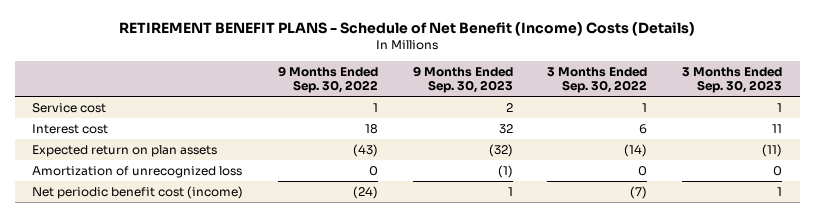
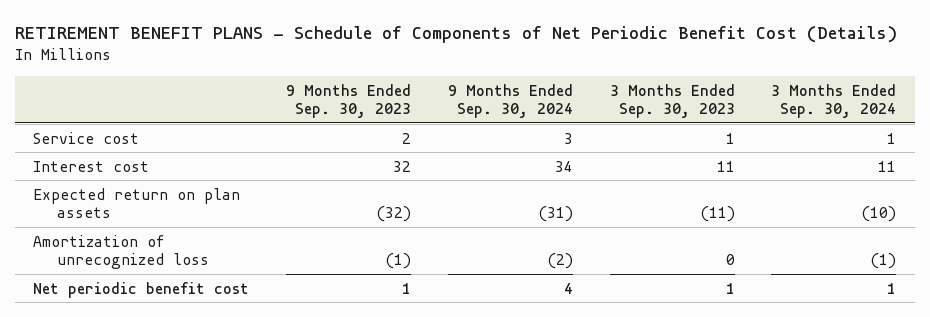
- RETIREMENT BENEFIT PLANS - Schedule of Net Benefit (Income) Costs (Details)
+ RETIREMENT BENEFIT PLANS - Schedule of Components of Net Periodic Benefit Cost (Details)
- | 9 Months Ended Sep. 30, 2022 | 9 Months Ended Sep. 30, 2023 | 3 Months Ended Sep. 30, 2022 | 3 Months Ended Sep. 30, 2023
+ | 9 Months Ended Sep. 30, 2023 | 9 Months Ended Sep. 30, 2024 | 3 Months Ended Sep. 30, 2023 | 3 Months Ended Sep. 30, 2024
- Net periodic benefit cost (income) | (24) | 1 | (7) | 1
+ Net periodic benefit cost | 1 | 4 | 1 | 1

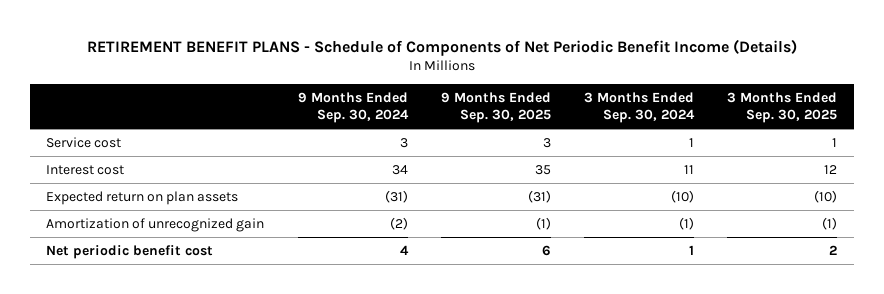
- RETIREMENT BENEFIT PLANS - Schedule of Components of Net Periodic Benefit Cost (Details)
+ RETIREMENT BENEFIT PLANS - Schedule of Components of Net Periodic Benefit Income (Details)
- | 9 Months Ended Sep. 30, 2023 | 9 Months Ended Sep. 30, 2024 | 3 Months Ended Sep. 30, 2023 | 3 Months Ended Sep. 30, 2024
+ | 9 Months Ended Sep. 30, 2024 | 9 Months Ended Sep. 30, 2025 | 3 Months Ended Sep. 30, 2024 | 3 Months Ended Sep. 30, 2025
- Amortization of unrecognized loss | (1) | (2) | 0 | (1)
+ Amortization of unrecognized gain | (2) | (1) | (1) | (1)

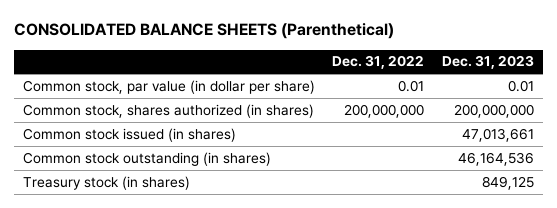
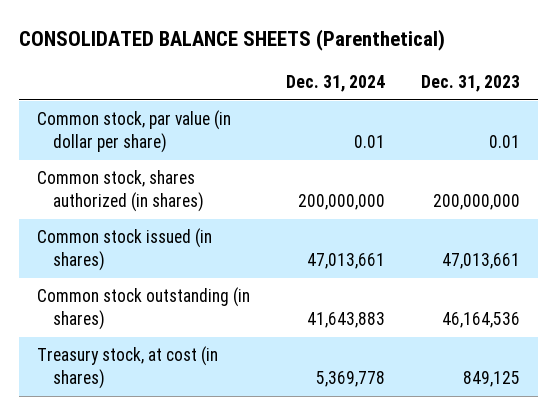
- | Dec. 31, 2022 | Dec. 31, 2023
+ | Dec. 31, 2024 | Dec. 31, 2023
- Treasury stock (in shares) | | 849,125
+ Treasury stock, at cost (in shares) | 5,369,778 | 849,125

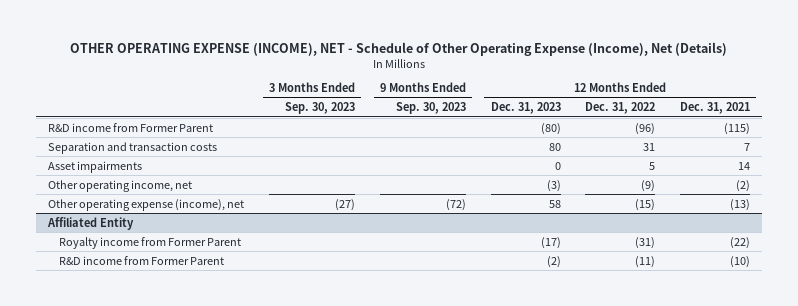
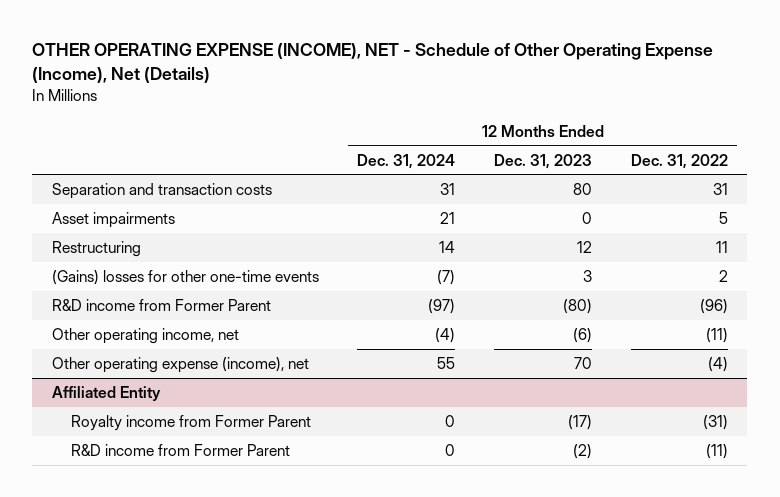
- | 3 Months Ended Sep. 30, 2023 | 9 Months Ended Sep. 30, 2023 | 12 Months Ended Dec. 31, 2023 | 12 Months Ended Dec. 31, 2022 | 12 Months Ended Dec. 31, 2021
+ | 12 Months Ended Dec. 31, 2024 | 12 Months Ended Dec. 31, 2023 | 12 Months Ended Dec. 31, 2022
- Other operating income, net | | | (3) | (9) | (2)
- Other operating expense (income), net | (27) | (72) | 58 | (15) | (13)
+ Restructuring | 14 | 12 | 11
+ (Gains) losses for other one-time events | (7) | 3 | 2
moved down: R&D income from Former Parent | (97) | (80) | (96)
+ Other operating income, net | (4) | (6) | (11)
+ Other operating expense (income), net | 55 | 70 | (4)

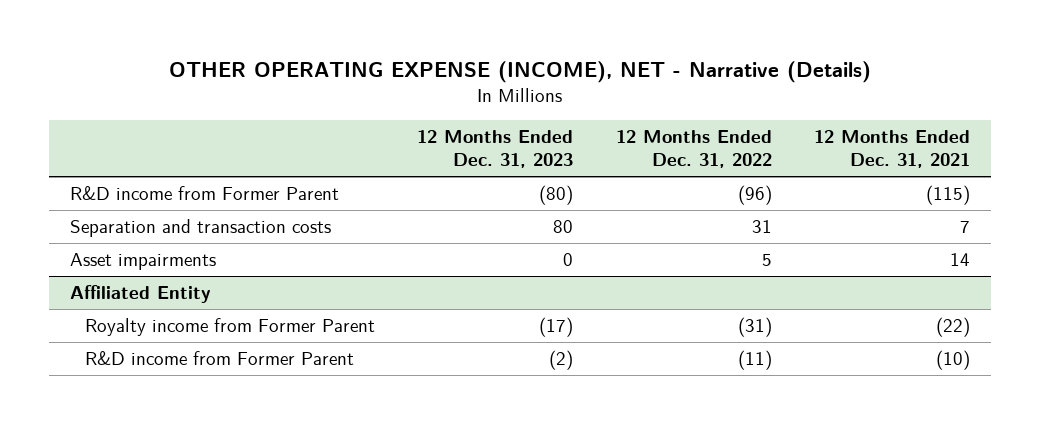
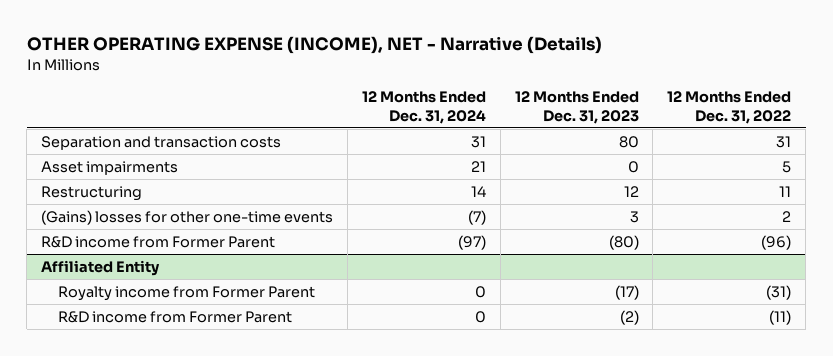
- | 12 Months Ended Dec. 31, 2023 | 12 Months Ended Dec. 31, 2022 | 12 Months Ended Dec. 31, 2021
+ | 12 Months Ended Dec. 31, 2024 | 12 Months Ended Dec. 31, 2023 | 12 Months Ended Dec. 31, 2022
+ Restructuring | 14 | 12 | 11
+ (Gains) losses for other one-time events | (7) | 3 | 2
moved down: R&D income from Former Parent | (97) | (80) | (96)

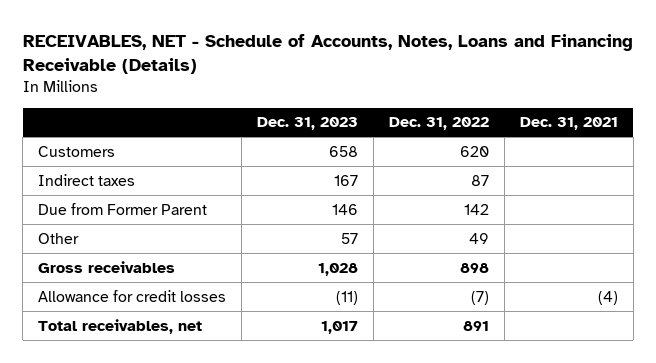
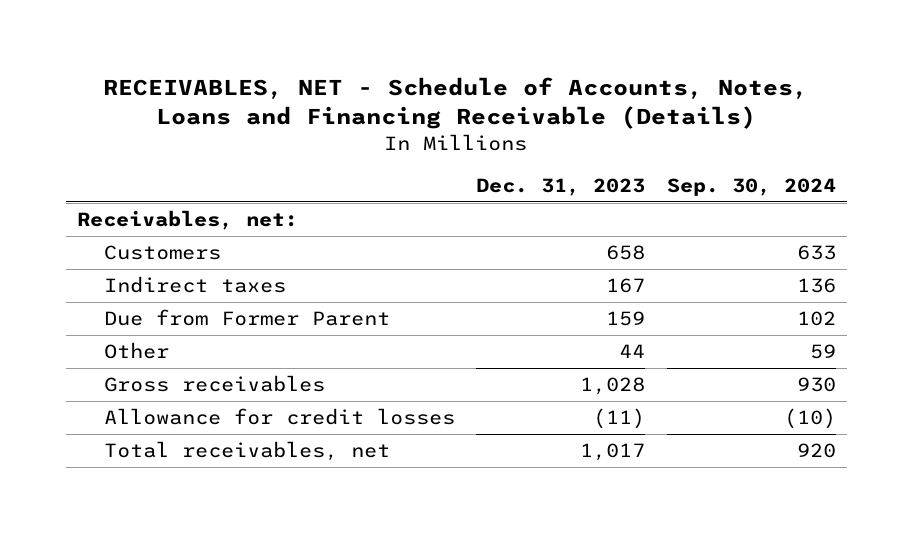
- | Dec. 31, 2023 | Dec. 31, 2022 | Dec. 31, 2021
+ | Dec. 31, 2023 | Sep. 30, 2024
+ Receivables, net:
- Due from Former Parent | 146 | 142 |
- Other | 57 | 49 |
+ Due from Former Parent | 159 | 102
+ Other | 44 | 59

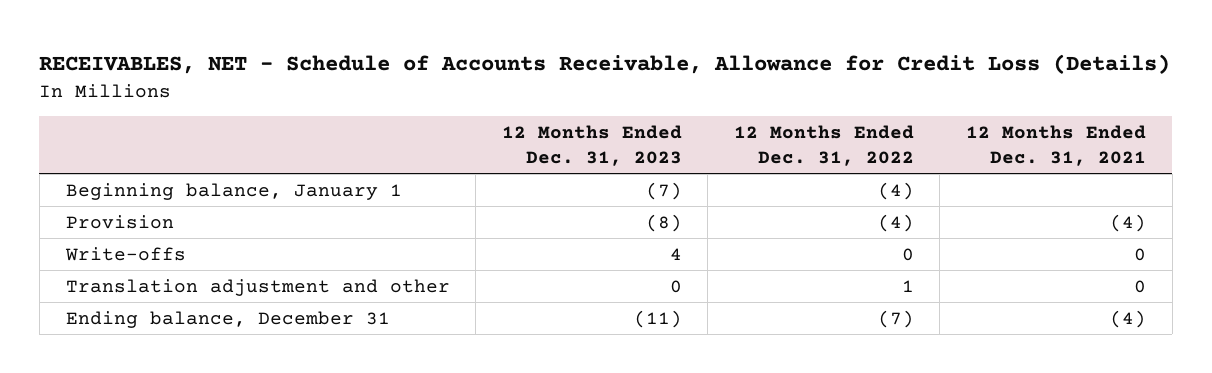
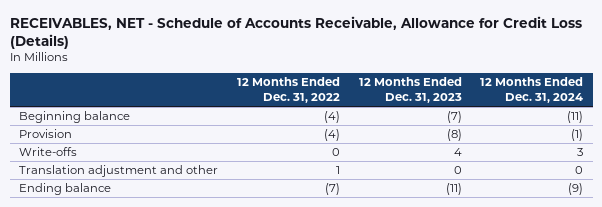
- | 12 Months Ended Dec. 31, 2023 | 12 Months Ended Dec. 31, 2022 | 12 Months Ended Dec. 31, 2021
+ | 12 Months Ended Dec. 31, 2022 | 12 Months Ended Dec. 31, 2023 | 12 Months Ended Dec. 31, 2024
- Beginning balance, January 1 | (7) | (4) |
+ Beginning balance | (4) | (7) | (11)
- Ending balance, December 31 | (11) | (7) | (4)
+ Ending balance | (7) | (11) | (9)

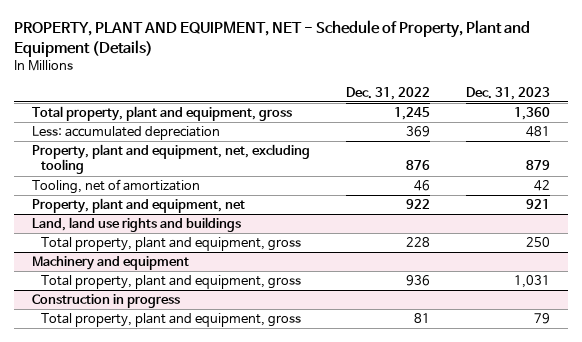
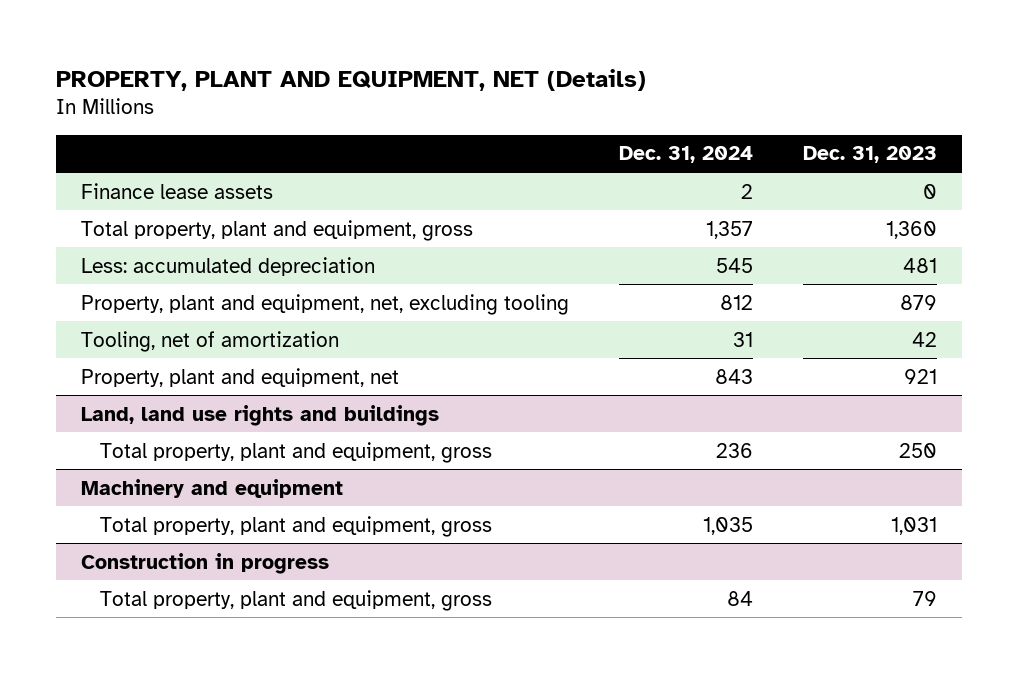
- PROPERTY, PLANT AND EQUIPMENT, NET - Schedule of Property, Plant and Equipment (Details)
+ PROPERTY, PLANT AND EQUIPMENT, NET (Details)
- | Dec. 31, 2022 | Dec. 31, 2023
+ | Dec. 31, 2024 | Dec. 31, 2023
+ Finance lease assets | 2 | 0

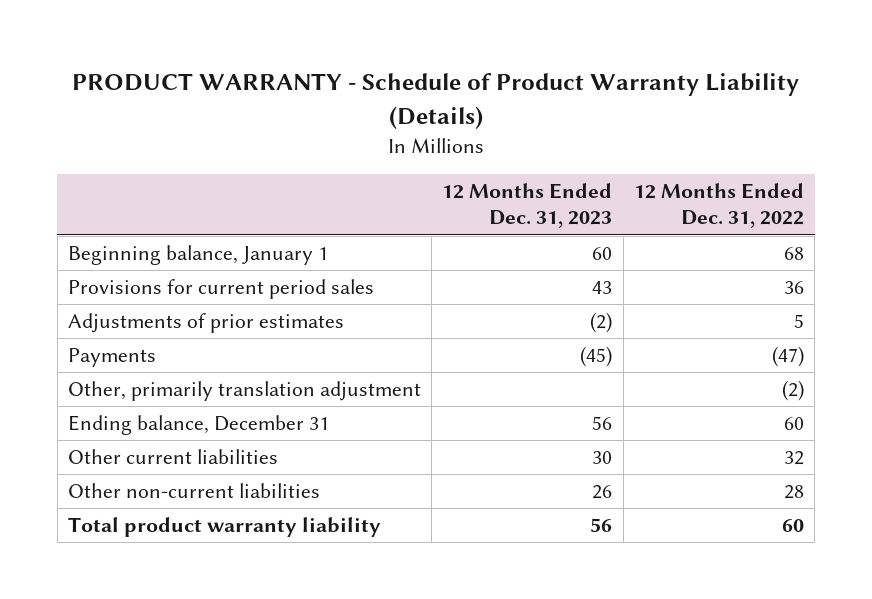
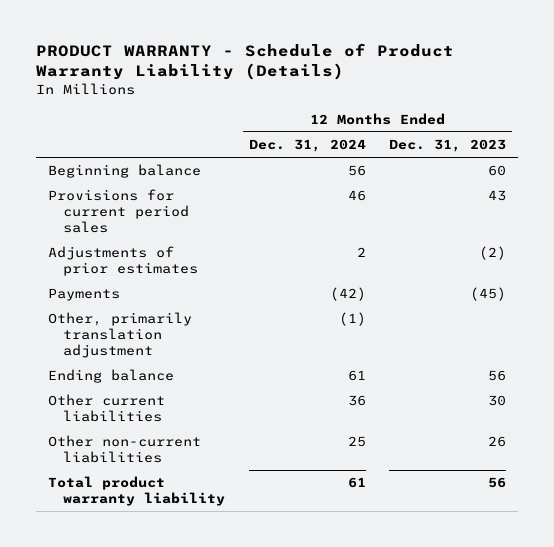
- | 12 Months Ended Dec. 31, 2023 | 12 Months Ended Dec. 31, 2022
+ | 12 Months Ended Dec. 31, 2024 | 12 Months Ended Dec. 31, 2023
- Beginning balance, January 1 | 60 | 68
+ Beginning balance | 56 | 60
- Ending balance, December 31 | 56 | 60
+ Ending balance | 61 | 56

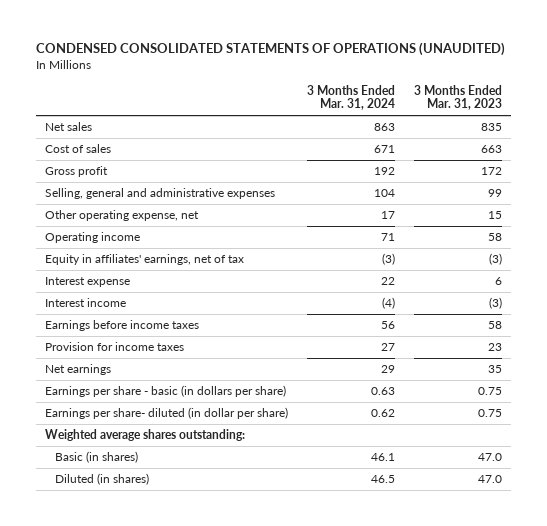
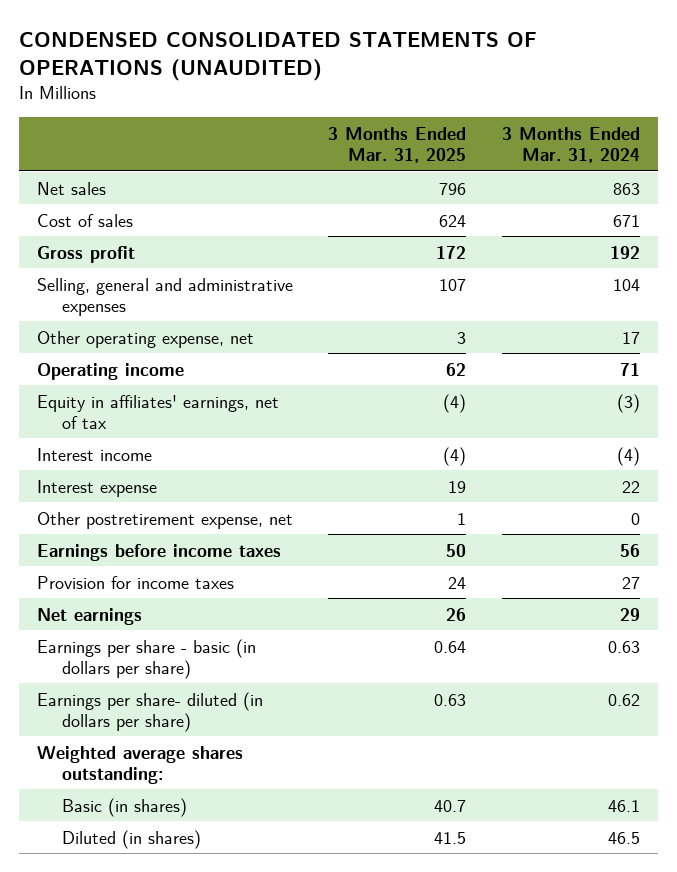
- | 3 Months Ended Mar. 31, 2024 | 3 Months Ended Mar. 31, 2023
+ | 3 Months Ended Mar. 31, 2025 | 3 Months Ended Mar. 31, 2024
moved down: Interest expense | 19 | 22
+ Other postretirement expense, net | 1 | 0
- Earnings per share- diluted (in dollar per share) | 0.62 | 0.75
+ Earnings per share- diluted (in dollars per share) | 0.63 | 0.62

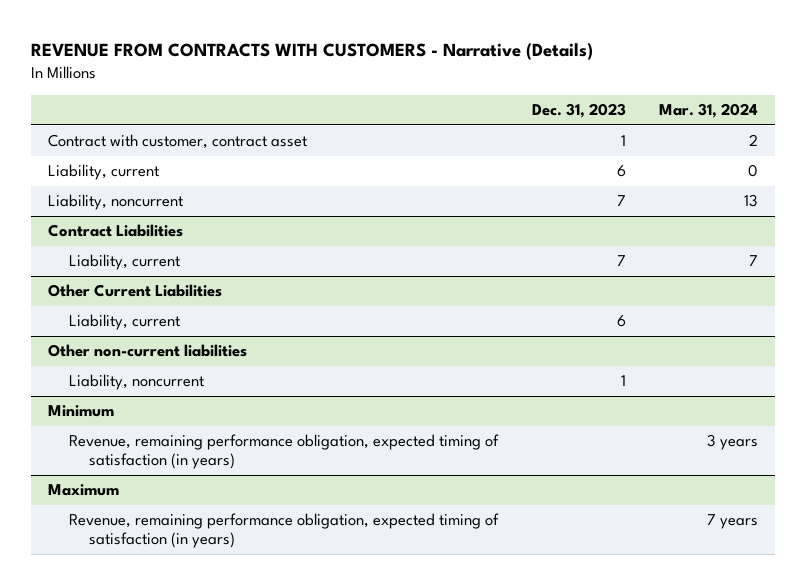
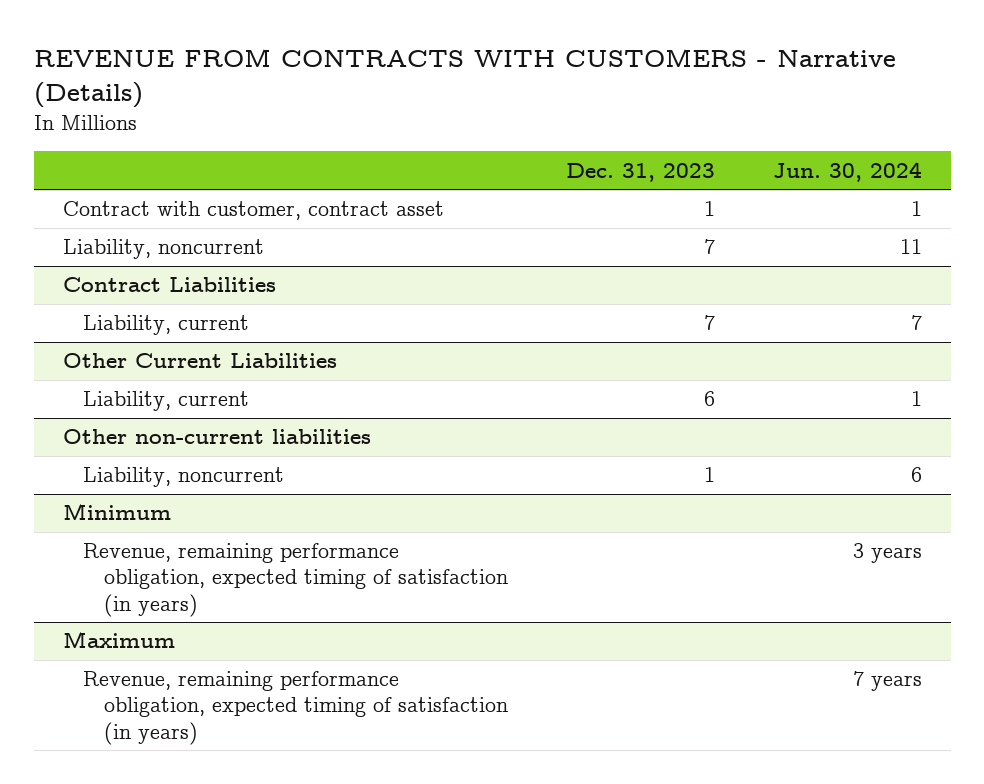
- | Dec. 31, 2023 | Mar. 31, 2024
+ | Dec. 31, 2023 | Jun. 30, 2024
- Liability, current | 6 | 0

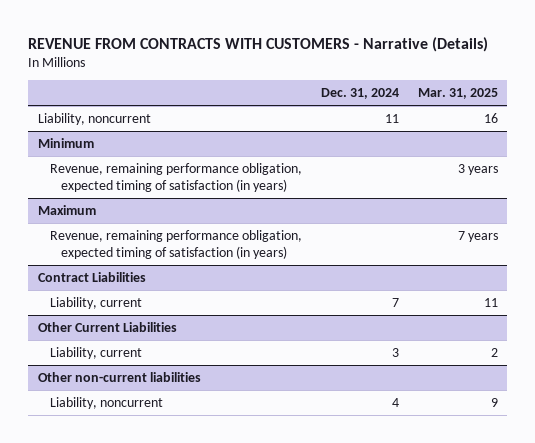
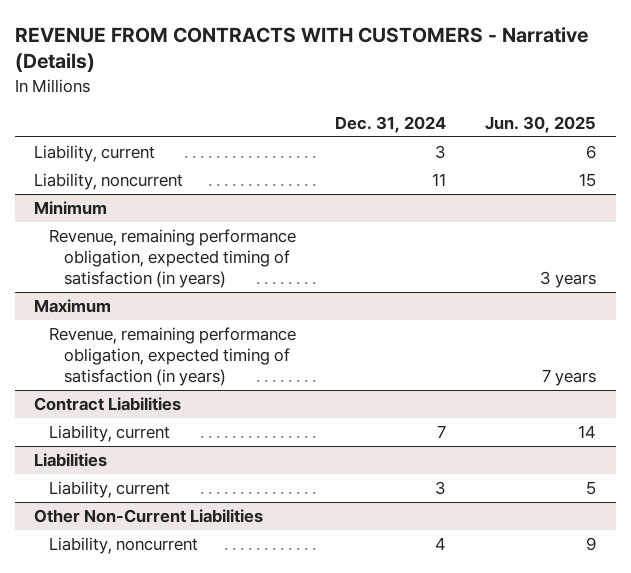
- | Dec. 31, 2024 | Mar. 31, 2025
+ | Dec. 31, 2024 | Jun. 30, 2025
+ Liability, current | 3 | 6
- Other Current Liabilities
+ Liabilities
- Other non-current liabilities
+ Other Non-Current Liabilities

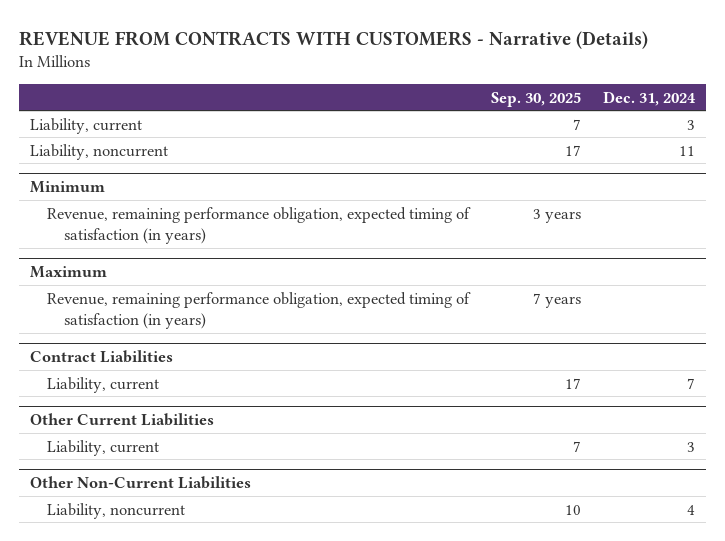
- | Dec. 31, 2024 | Jun. 30, 2025
+ | Sep. 30, 2025 | Dec. 31, 2024
- Liabilities
+ Other Current Liabilities

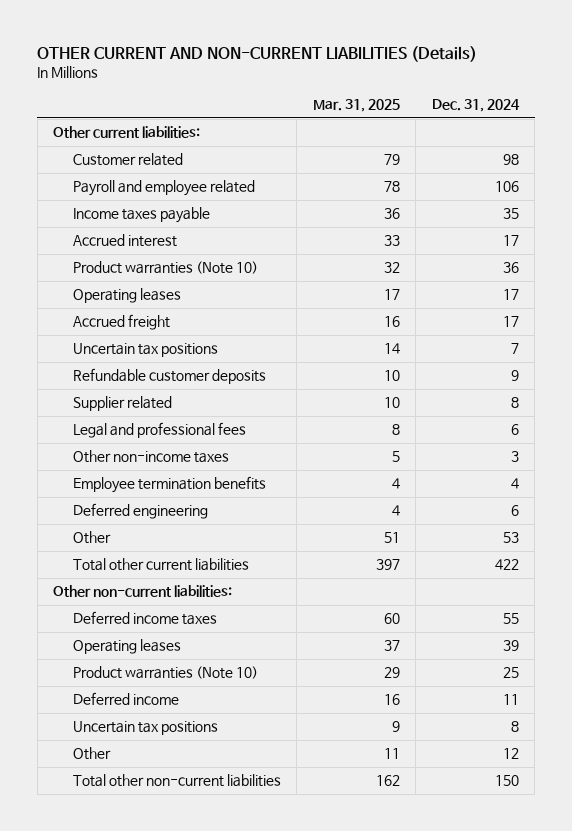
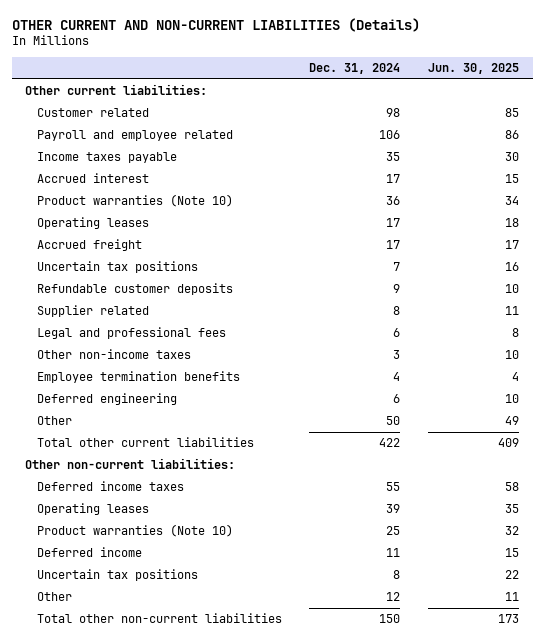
- | Mar. 31, 2025 | Dec. 31, 2024
+ | Dec. 31, 2024 | Jun. 30, 2025
- Other | 51 | 53
+ Other | 50 | 49

